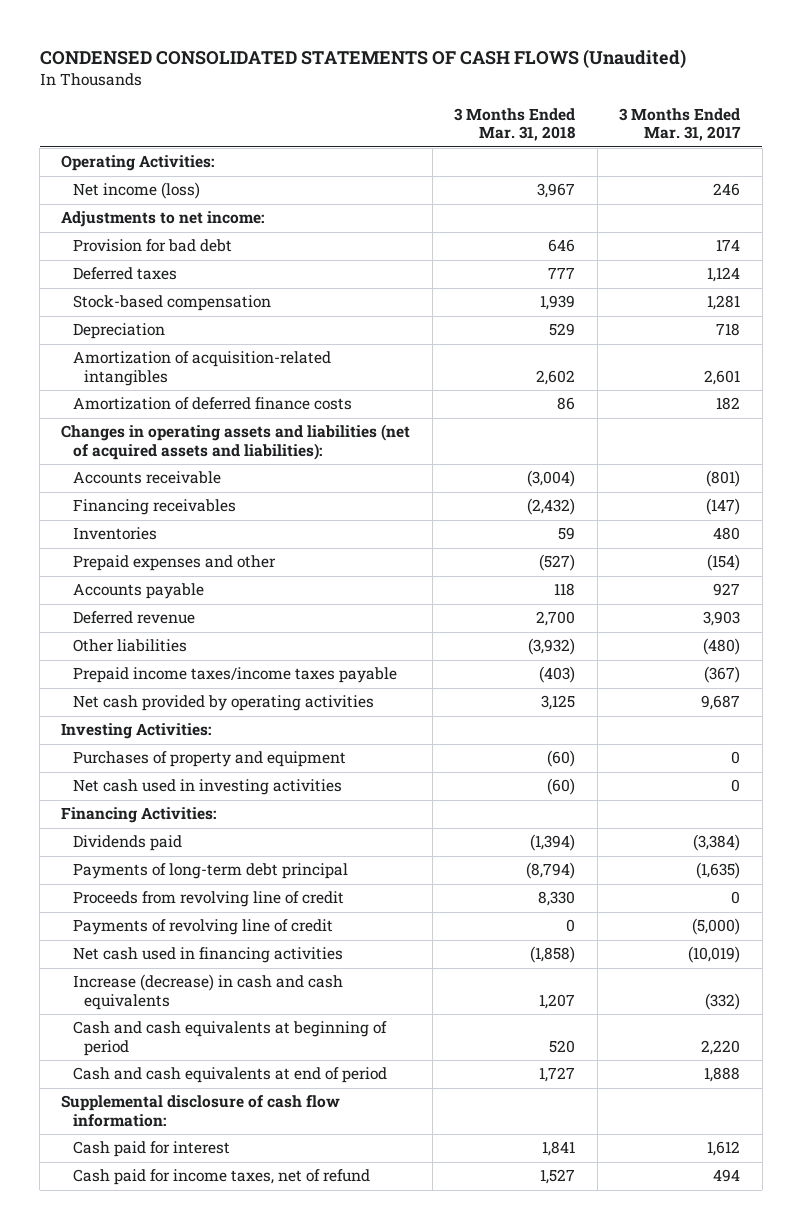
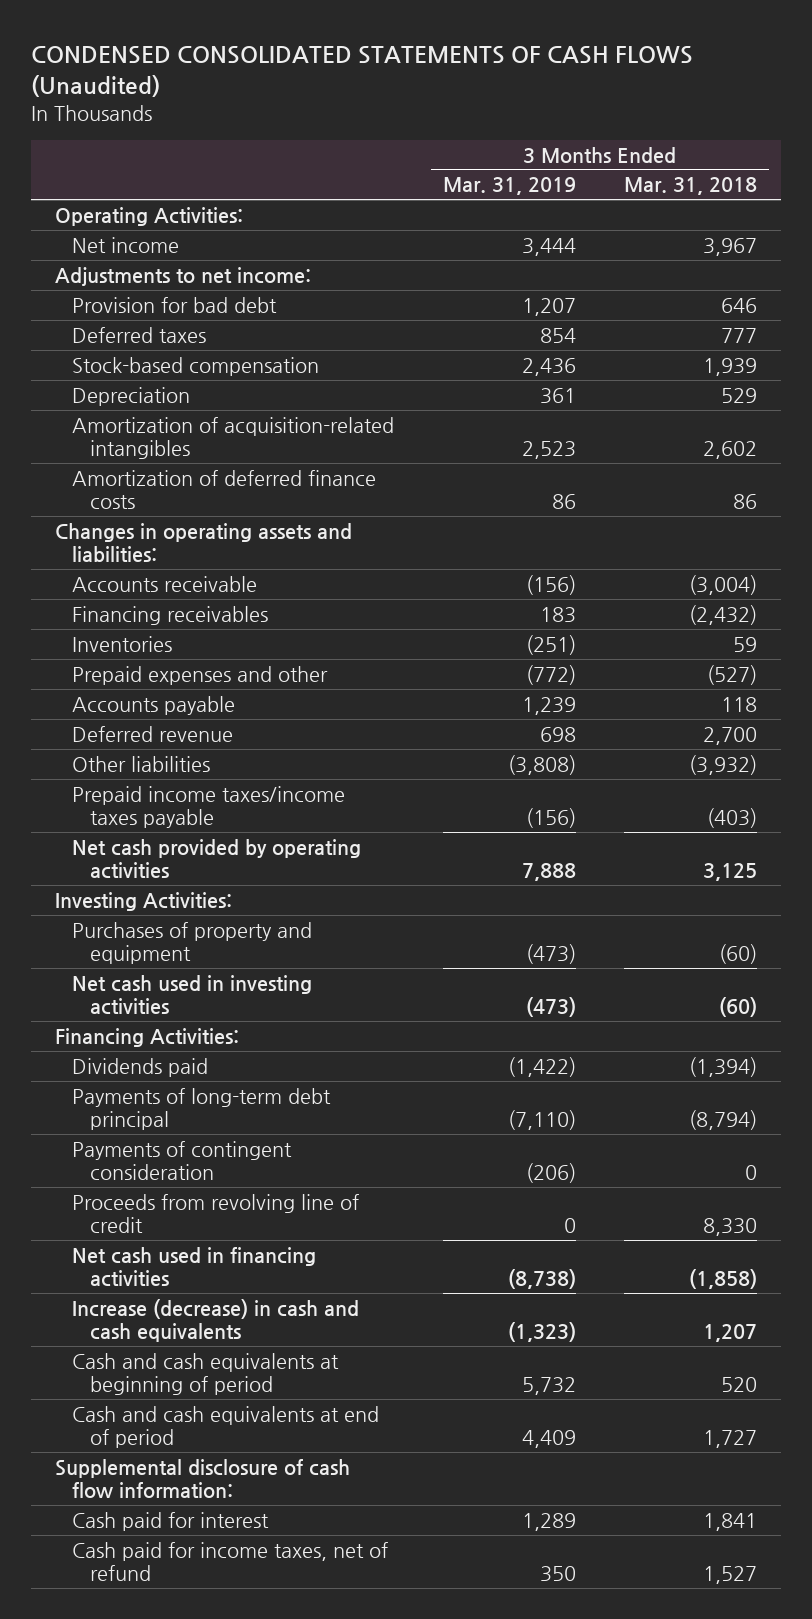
- | 3 Months Ended Mar. 31, 2018 | 3 Months Ended Mar. 31, 2017
+ | 3 Months Ended Mar. 31, 2019 | 3 Months Ended Mar. 31, 2018
- Net income (loss) | 3,967 | 246
+ Net income | 3,444 | 3,967
- Changes in operating assets and liabilities (net of acquired assets and liabilities):
+ Changes in operating assets and liabilities:
+ Payments of contingent consideration | (206) | 0
- Payments of revolving line of credit | 0 | (5,000)

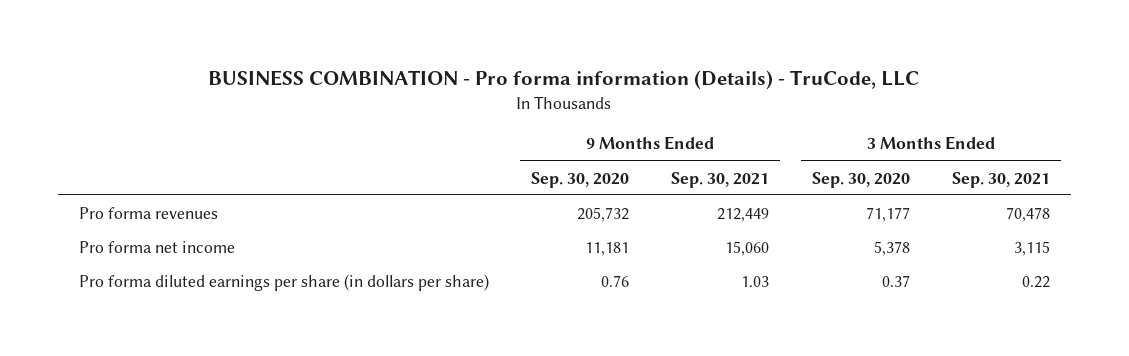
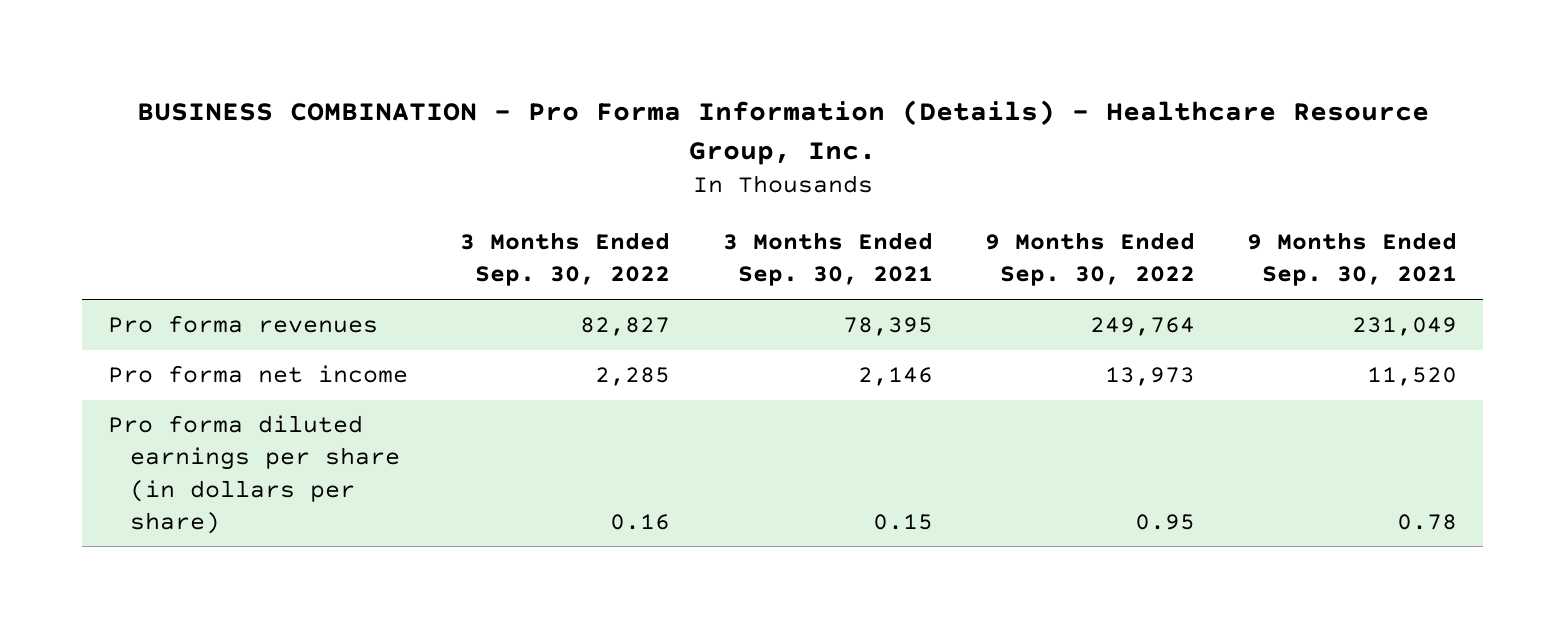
- BUSINESS COMBINATION - Pro forma information (Details) - TruCode, LLC
+ BUSINESS COMBINATION - Pro Forma Information (Details) - Healthcare Resource Group, Inc.
- | 9 Months Ended Sep. 30, 2020 | 9 Months Ended Sep. 30, 2021 | 3 Months Ended Sep. 30, 2020 | 3 Months Ended Sep. 30, 2021
+ | 3 Months Ended Sep. 30, 2022 | 3 Months Ended Sep. 30, 2021 | 9 Months Ended Sep. 30, 2022 | 9 Months Ended Sep. 30, 2021
- Pro forma revenues | 205,732 | 212,449 | 71,177 | 70,478
- Pro forma net income | 11,181 | 15,060 | 5,378 | 3,115
- Pro forma diluted earnings per share (in dollars per share) | 0.76 | 1.03 | 0.37 | 0.22
+ Pro forma revenues | 82,827 | 78,395 | 249,764 | 231,049
+ Pro forma net income | 2,285 | 2,146 | 13,973 | 11,520
+ Pro forma diluted earnings per share (in dollars per share) | 0.16 | 0.15 | 0.95 | 0.78

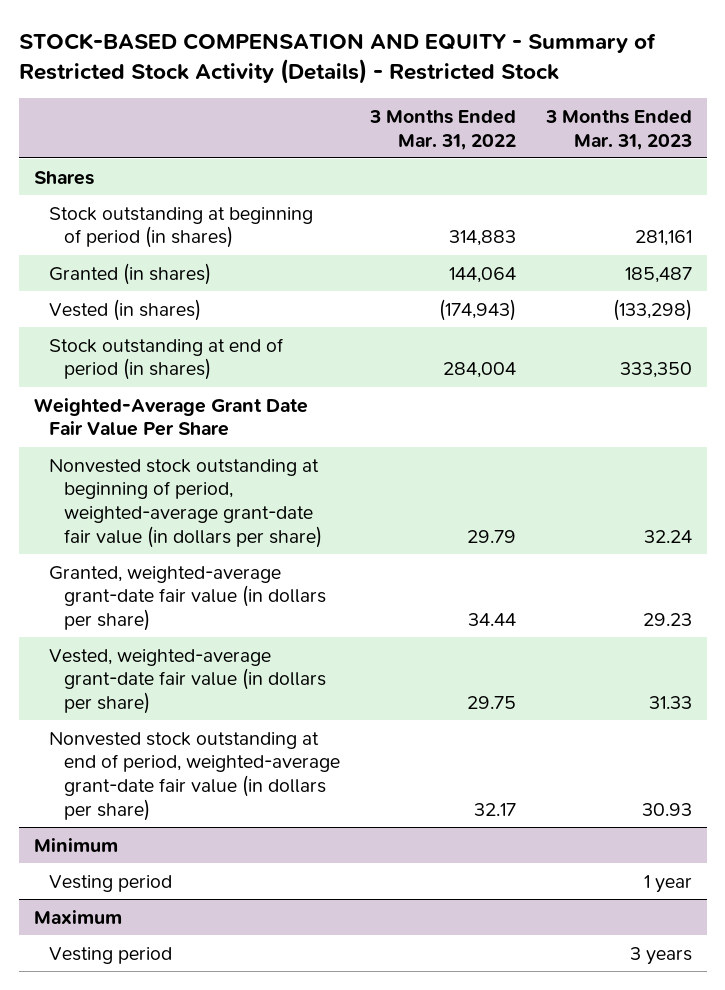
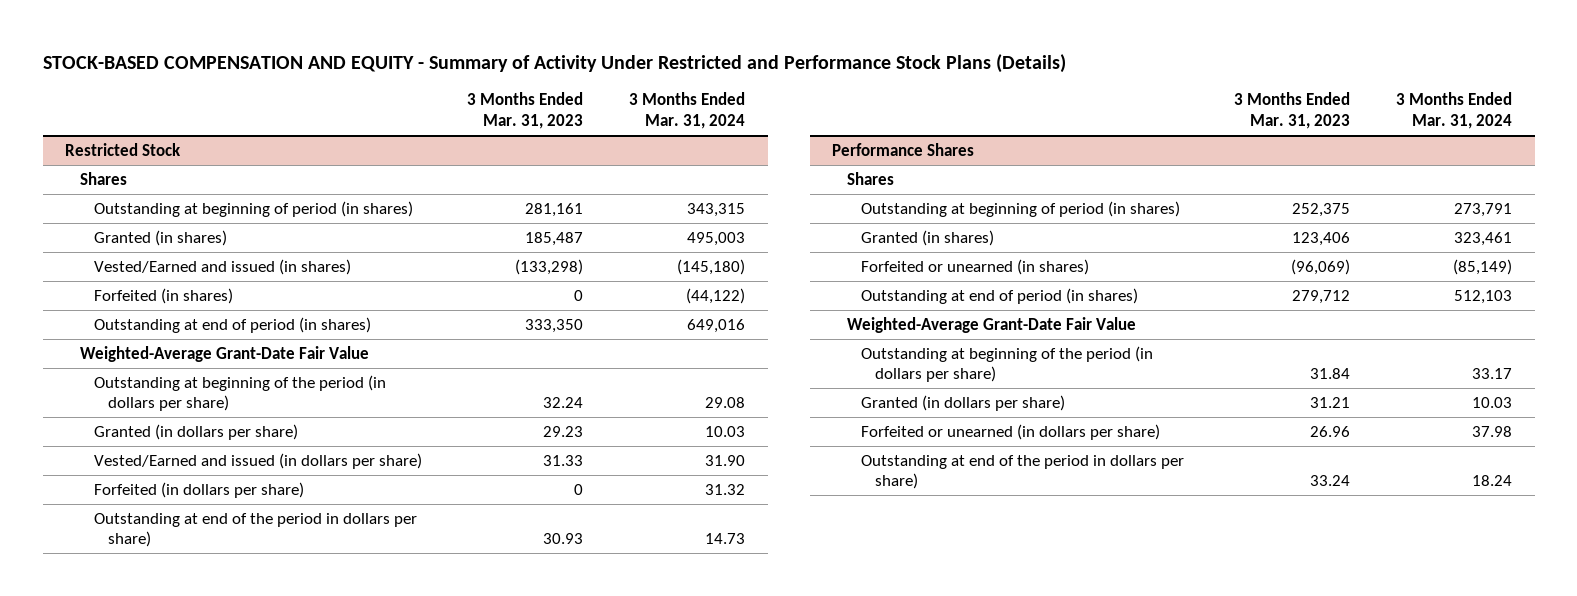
- STOCK-BASED COMPENSATION AND EQUITY - Summary of Restricted Stock Activity (Details) - Restricted Stock
+ STOCK-BASED COMPENSATION AND EQUITY - Summary of Activity Under Restricted and Performance Stock Plans (Details)
- | 3 Months Ended Mar. 31, 2022 | 3 Months Ended Mar. 31, 2023
+ | 3 Months Ended Mar. 31, 2023 | 3 Months Ended Mar. 31, 2024
+ Restricted Stock
- Stock outstanding at beginning of period (in shares) | 314,883 | 281,161
+ Outstanding at beginning of period (in shares) | 281,161 | 343,315
- Vested (in shares) | (174,943) | (133,298)
- Stock outstanding at end of period (in shares) | 284,004 | 333,350
- Weighted-Average Grant Date Fair Value Per Share
- Nonvested stock outstanding at beginning of period, weighted-average grant-date fair value (in dollars per share) | 29.79 | 32.24
- Granted, weighted-average grant-date fair value (in dollars per share) | 34.44 | 29.23
- Vested, weighted-average grant-date fair value (in dollars per share) | 29.75 | 31.33
- Nonvested stock outstanding at end of period, weighted-average grant-date fair value (in dollars per share) | 32.17 | 30.93
- Minimum
- Vesting period | | 1 year
- Maximum
- Vesting period | | 3 years
+ Vested/Earned and issued (in shares) | (133,298) | (145,180)
+ Forfeited (in shares) | 0 | (44,122)
+ Outstanding at end of period (in shares) | 333,350 | 649,016
+ Weighted-Average Grant-Date Fair Value
+ Outstanding at beginning of the period (in dollars per share) | 32.24 | 29.08
+ Granted (in dollars per share) | 29.23 | 10.03
+ Vested/Earned and issued (in dollars per share) | 31.33 | 31.90
+ Forfeited (in dollars per share) | 0 | 31.32
+ Outstanding at end of the period in dollars per share) | 30.93 | 14.73
+ Performance Shares
+ Shares
+ Outstanding at beginning of period (in shares) | 252,375 | 273,791
+ Granted (in shares) | 123,406 | 323,461
+ Forfeited or unearned (in shares) | (96,069) | (85,149)
+ Outstanding at end of period (in shares) | 279,712 | 512,103
+ Weighted-Average Grant-Date Fair Value
+ Outstanding at beginning of the period (in dollars per share) | 31.84 | 33.17
+ Granted (in dollars per share) | 31.21 | 10.03
+ Forfeited or unearned (in dollars per share) | 26.96 | 37.98
+ Outstanding at end of the period in dollars per share) | 33.24 | 18.24

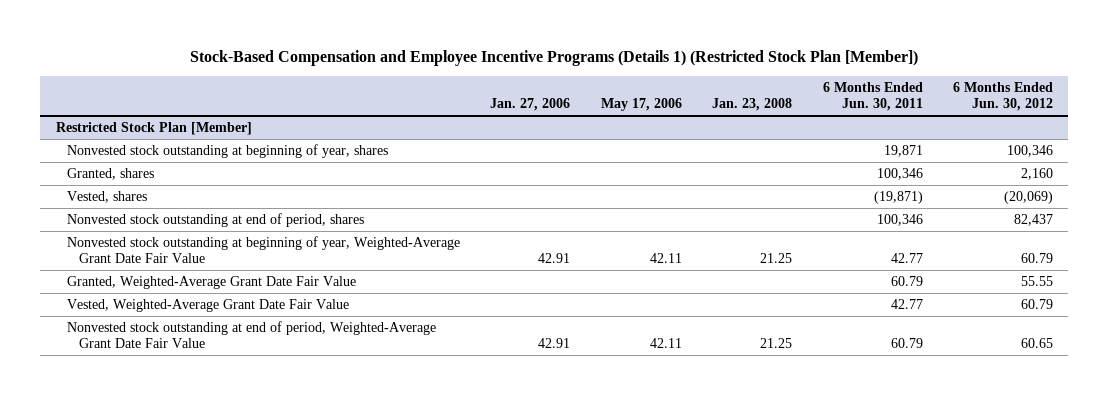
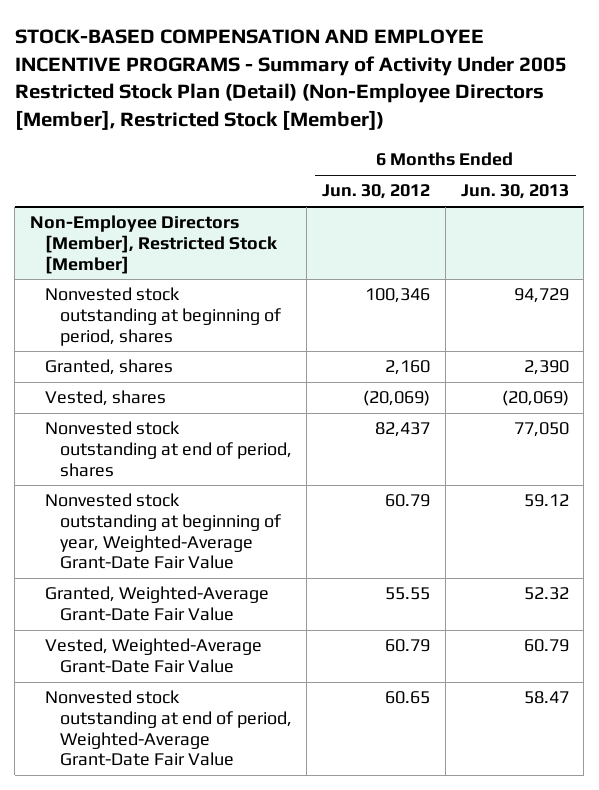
- Stock-Based Compensation and Employee Incentive Programs (Details 1) (Restricted Stock Plan [Member])
+ STOCK-BASED COMPENSATION AND EMPLOYEE INCENTIVE PROGRAMS - Summary of Activity Under 2005 Restricted Stock Plan (Detail) (Non-Employee Directors [Member], Restricted Stock [Member])
- | Jan. 27, 2006 | May 17, 2006 | Jan. 23, 2008 | 6 Months Ended Jun. 30, 2011 | 6 Months Ended Jun. 30, 2012
+ | 6 Months Ended Jun. 30, 2012 | 6 Months Ended Jun. 30, 2013
- Restricted Stock Plan [Member]
- Nonvested stock outstanding at beginning of year, shares | | | | 19,871 | 100,346
+ Non-Employee Directors [Member], Restricted Stock [Member]
+ Nonvested stock outstanding at beginning of period, shares | 100,346 | 94,729
- Nonvested stock outstanding at beginning of year, Weighted-Average Grant Date Fair Value | 42.91 | 42.11 | 21.25 | 42.77 | 60.79
- Granted, Weighted-Average Grant Date Fair Value | | | | 60.79 | 55.55
- Vested, Weighted-Average Grant Date Fair Value | | | | 42.77 | 60.79
- Nonvested stock outstanding at end of period, Weighted-Average Grant Date Fair Value | 42.91 | 42.11 | 21.25 | 60.79 | 60.65
+ Nonvested stock outstanding at beginning of year, Weighted-Average Grant-Date Fair Value | 60.79 | 59.12
+ Granted, Weighted-Average Grant-Date Fair Value | 55.55 | 52.32
+ Vested, Weighted-Average Grant-Date Fair Value | 60.79 | 60.79
+ Nonvested stock outstanding at end of period, Weighted-Average Grant-Date Fair Value | 60.65 | 58.47

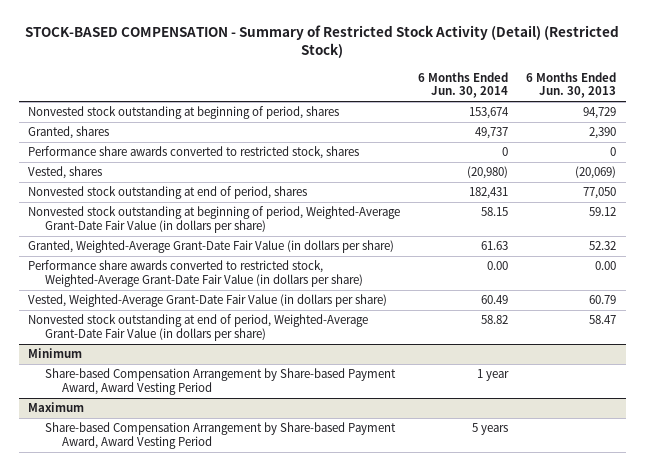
- STOCK-BASED COMPENSATION AND EMPLOYEE INCENTIVE PROGRAMS - Summary of Activity Under 2005 Restricted Stock Plan (Detail) (Non-Employee Directors [Member], Restricted Stock [Member])
+ STOCK-BASED COMPENSATION - Summary of Restricted Stock Activity (Detail) (Restricted Stock)
- | 6 Months Ended Jun. 30, 2012 | 6 Months Ended Jun. 30, 2013
+ | 6 Months Ended Jun. 30, 2014 | 6 Months Ended Jun. 30, 2013
- Non-Employee Directors [Member], Restricted Stock [Member]
+ Performance share awards converted to restricted stock, shares | 0 | 0
- Nonvested stock outstanding at beginning of year, Weighted-Average Grant-Date Fair Value | 60.79 | 59.12
- Granted, Weighted-Average Grant-Date Fair Value | 55.55 | 52.32
- Vested, Weighted-Average Grant-Date Fair Value | 60.79 | 60.79
- Nonvested stock outstanding at end of period, Weighted-Average Grant-Date Fair Value | 60.65 | 58.47
+ Nonvested stock outstanding at beginning of period, Weighted-Average Grant-Date Fair Value (in dollars per share) | 58.15 | 59.12
+ Granted, Weighted-Average Grant-Date Fair Value (in dollars per share) | 61.63 | 52.32
+ Performance share awards converted to restricted stock, Weighted-Average Grant-Date Fair Value (in dollars per share) | 0.00 | 0.00
+ Vested, Weighted-Average Grant-Date Fair Value (in dollars per share) | 60.49 | 60.79
+ Nonvested stock outstanding at end of period, Weighted-Average Grant-Date Fair Value (in dollars per share) | 58.82 | 58.47
+ Minimum
+ Share-based Compensation Arrangement by Share-based Payment Award, Award Vesting Period | 1 year |
+ Maximum
+ Share-based Compensation Arrangement by Share-based Payment Award, Award Vesting Period | 5 years |

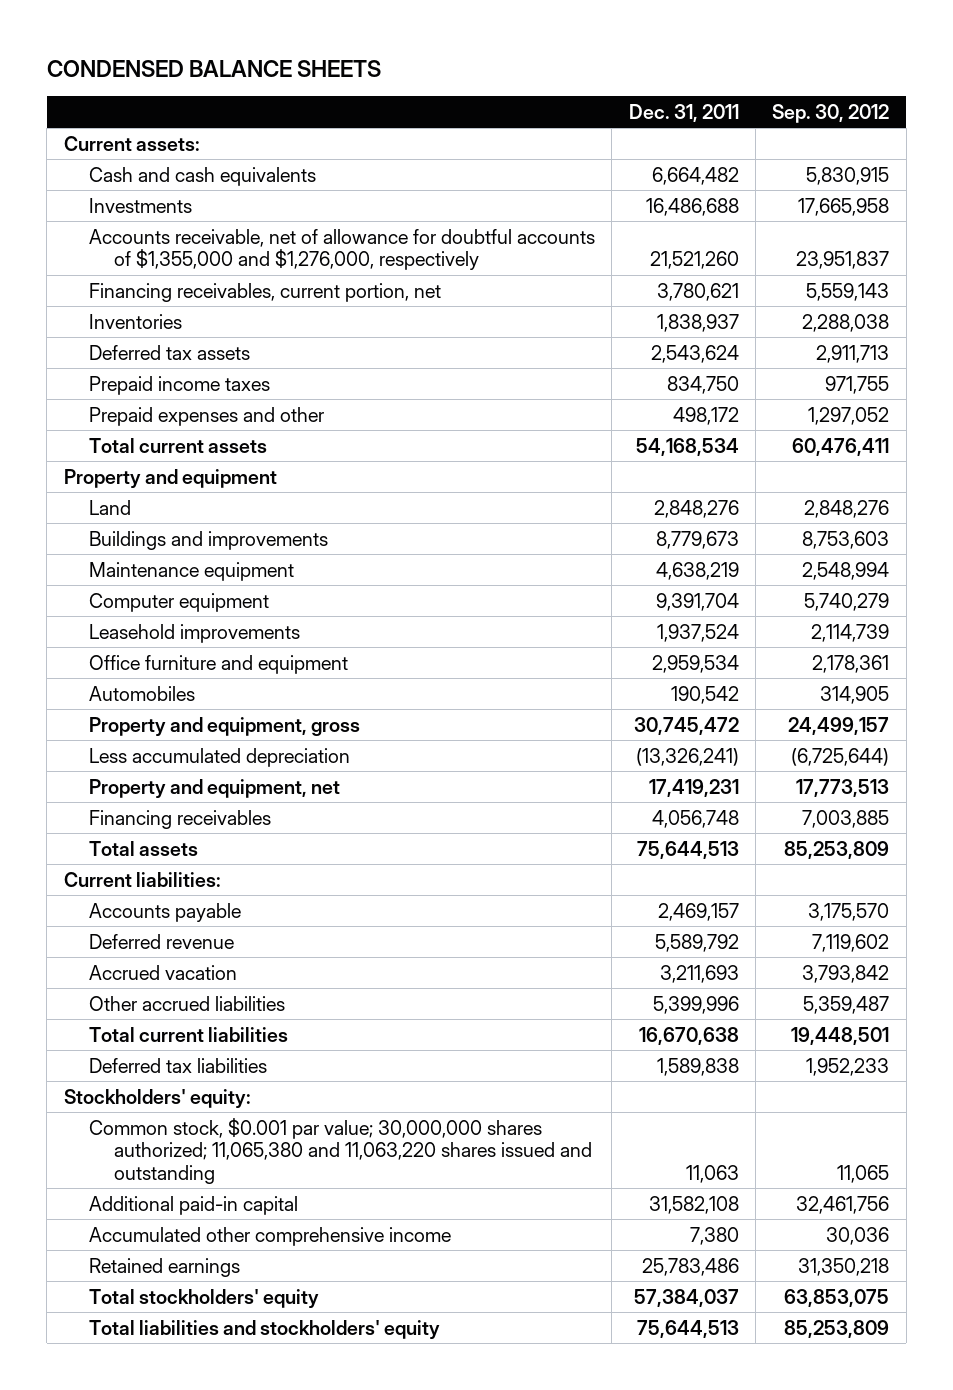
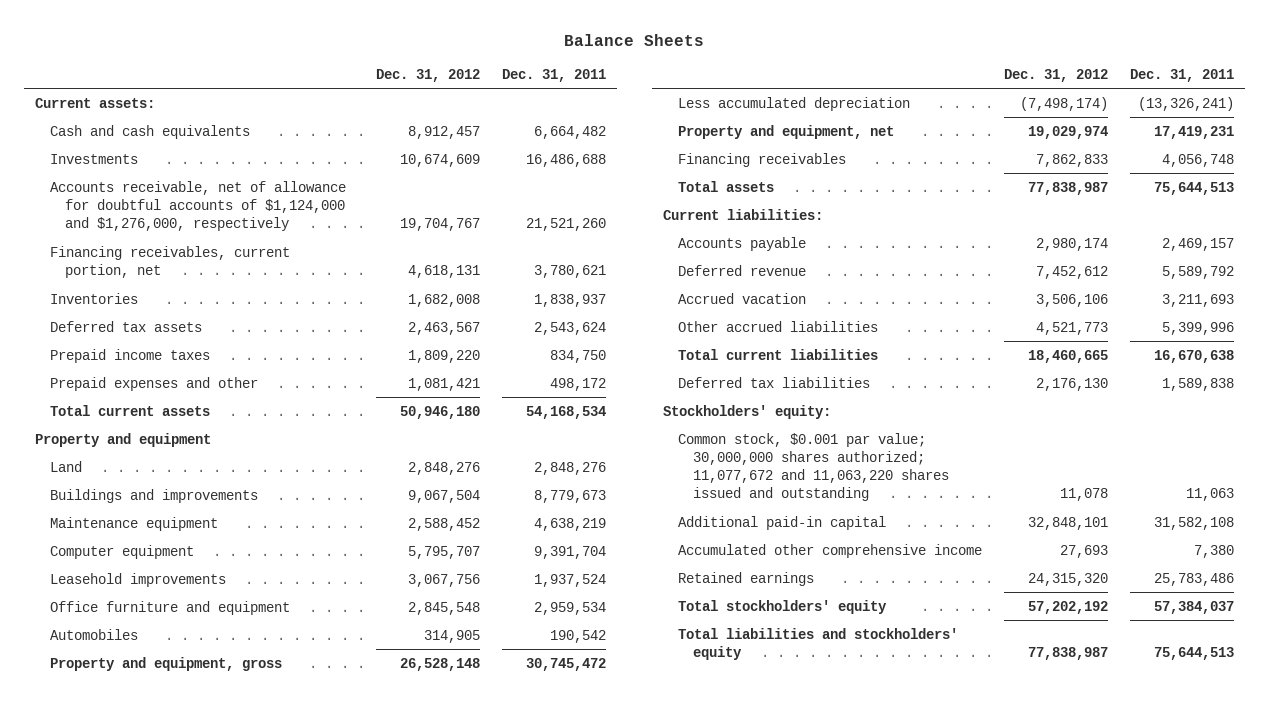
- CONDENSED BALANCE SHEETS
+ Balance Sheets
- | Dec. 31, 2011 | Sep. 30, 2012
+ | Dec. 31, 2012 | Dec. 31, 2011
- Accounts receivable, net of allowance for doubtful accounts of $1,355,000 and $1,276,000, respectively | 21,521,260 | 23,951,837
+ Accounts receivable, net of allowance for doubtful accounts of $1,124,000 and $1,276,000, respectively | 19,704,767 | 21,521,260
- Common stock, $0.001 par value; 30,000,000 shares authorized; 11,065,380 and 11,063,220 shares issued and outstanding | 11,063 | 11,065
+ Common stock, $0.001 par value; 30,000,000 shares authorized; 11,077,672 and 11,063,220 shares issued and outstanding | 11,078 | 11,063

